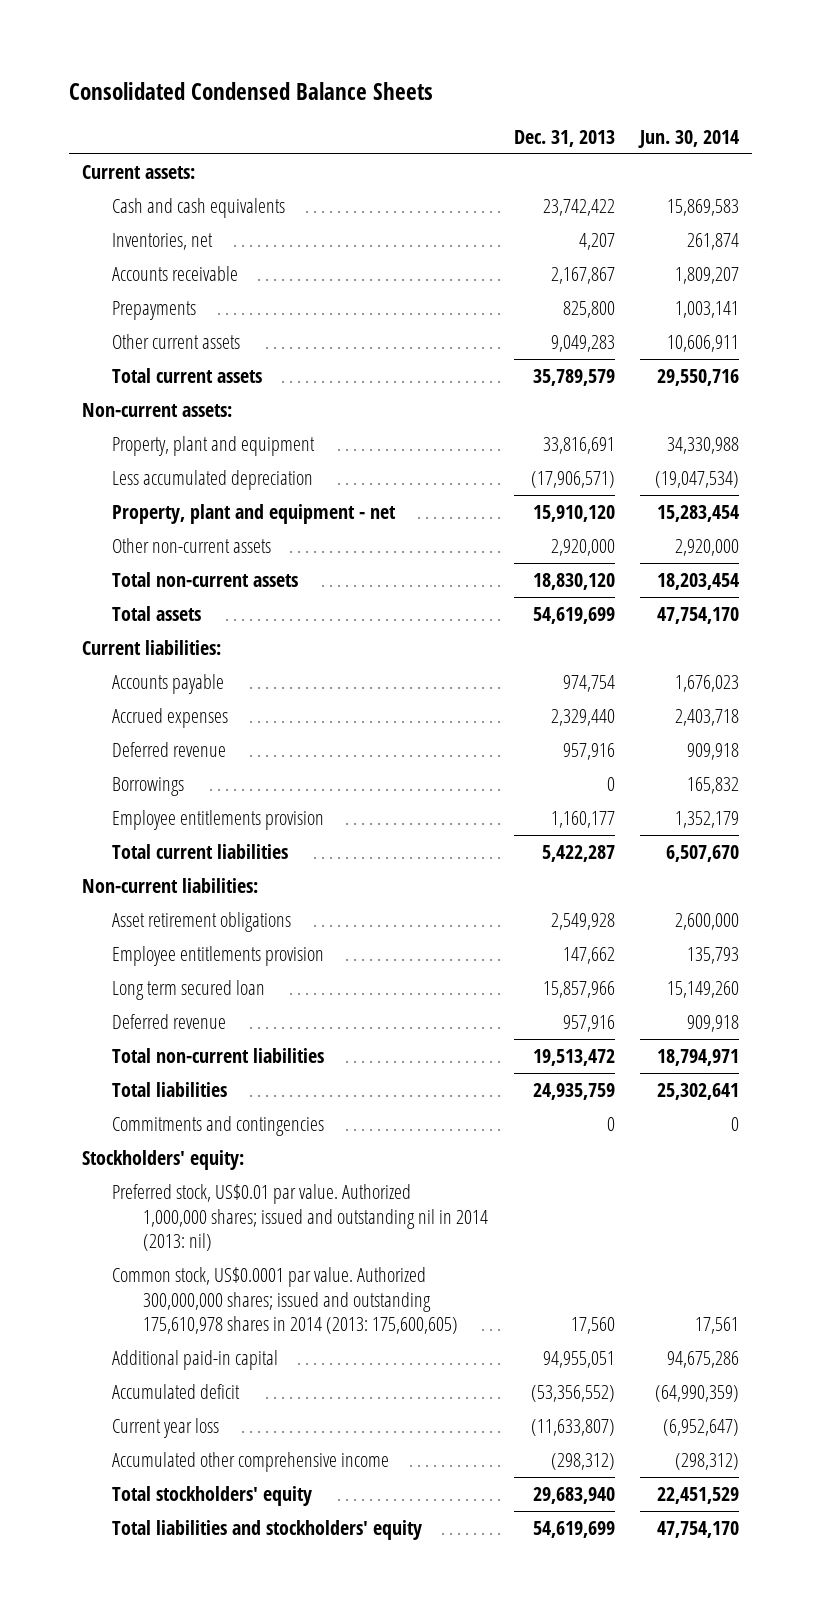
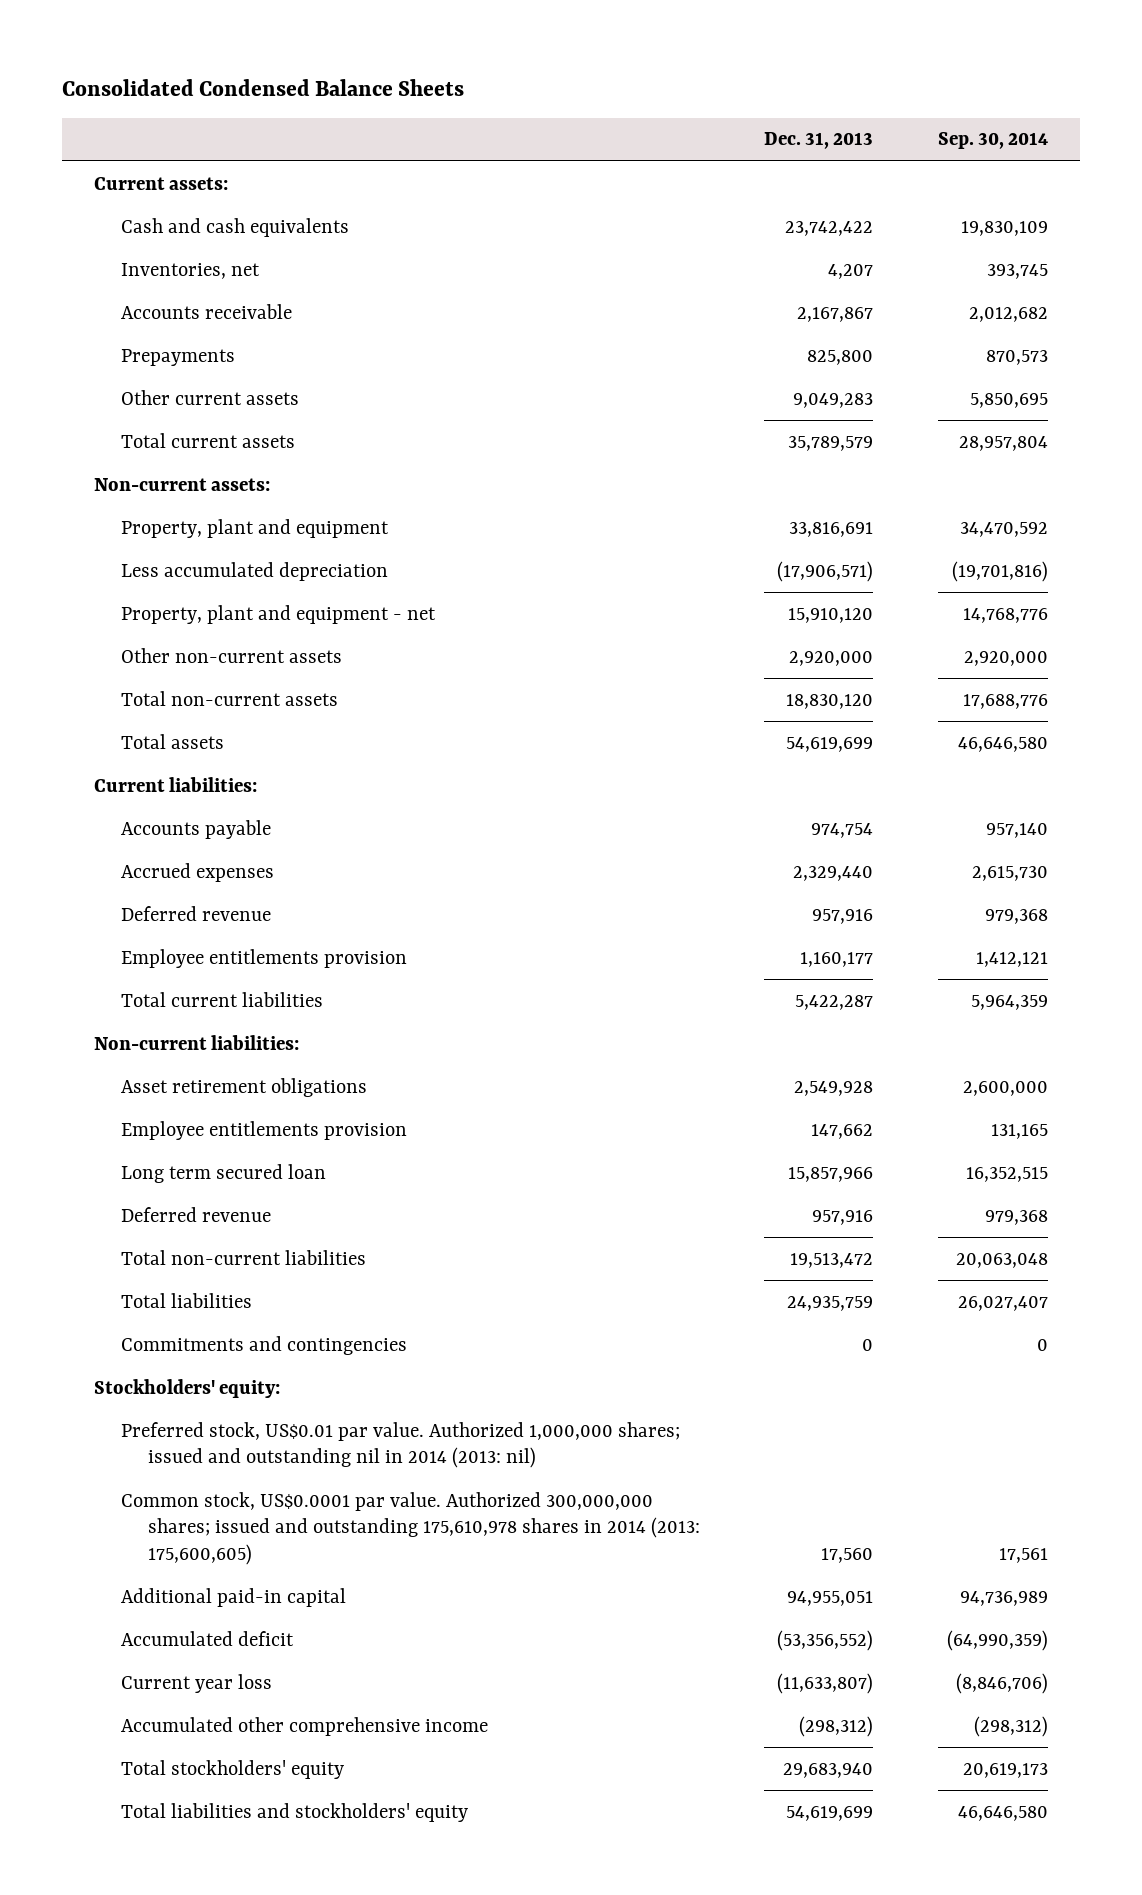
- | Dec. 31, 2013 | Jun. 30, 2014
+ | Dec. 31, 2013 | Sep. 30, 2014
- Borrowings | 0 | 165,832

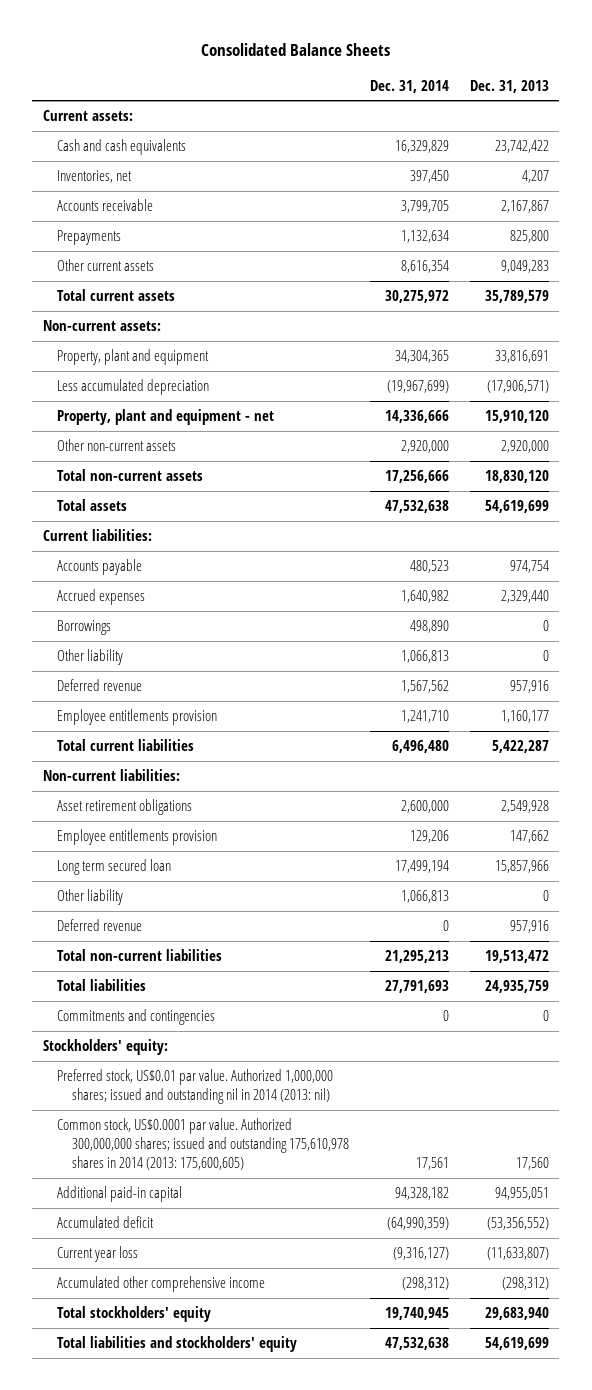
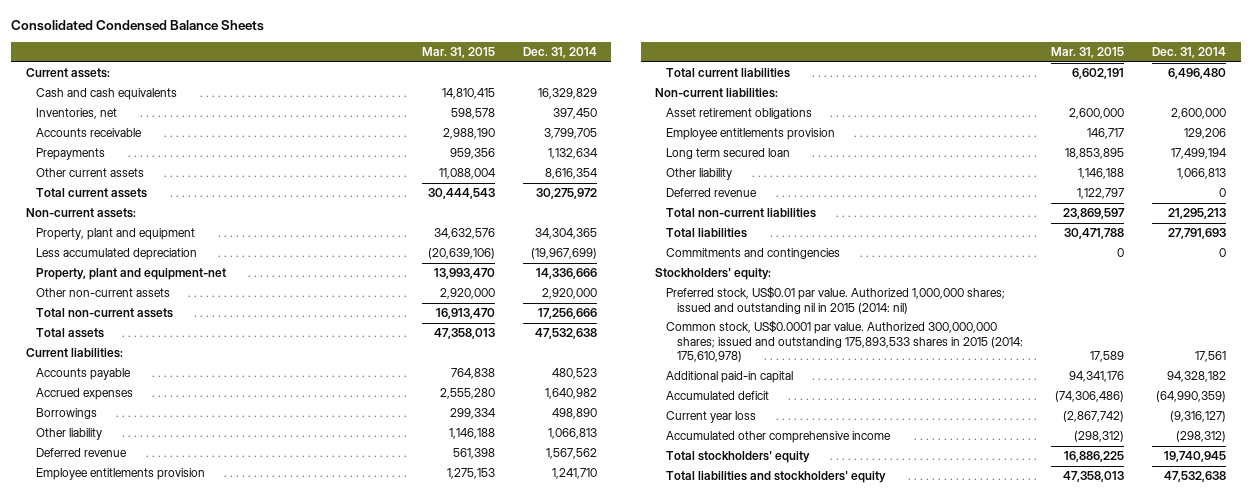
- Consolidated Balance Sheets
+ Consolidated Condensed Balance Sheets
- | Dec. 31, 2014 | Dec. 31, 2013
+ | Mar. 31, 2015 | Dec. 31, 2014
- Property, plant and equipment - net | 14,336,666 | 15,910,120
+ Property, plant and equipment-net | 13,993,470 | 14,336,666
- Preferred stock, US$0.01 par value. Authorized 1,000,000 shares; issued and outstanding nil in 2014 (2013: nil)
- Common stock, US$0.0001 par value. Authorized 300,000,000 shares; issued and outstanding 175,610,978 shares in 2014 (2013: 175,600,605) | 17,561 | 17,560
+ Preferred stock, US$0.01 par value. Authorized 1,000,000 shares; issued and outstanding nil in 2015 (2014: nil)
+ Common stock, US$0.0001 par value. Authorized 300,000,000 shares; issued and outstanding 175,893,533 shares in 2015 (2014: 175,610,978) | 17,589 | 17,561

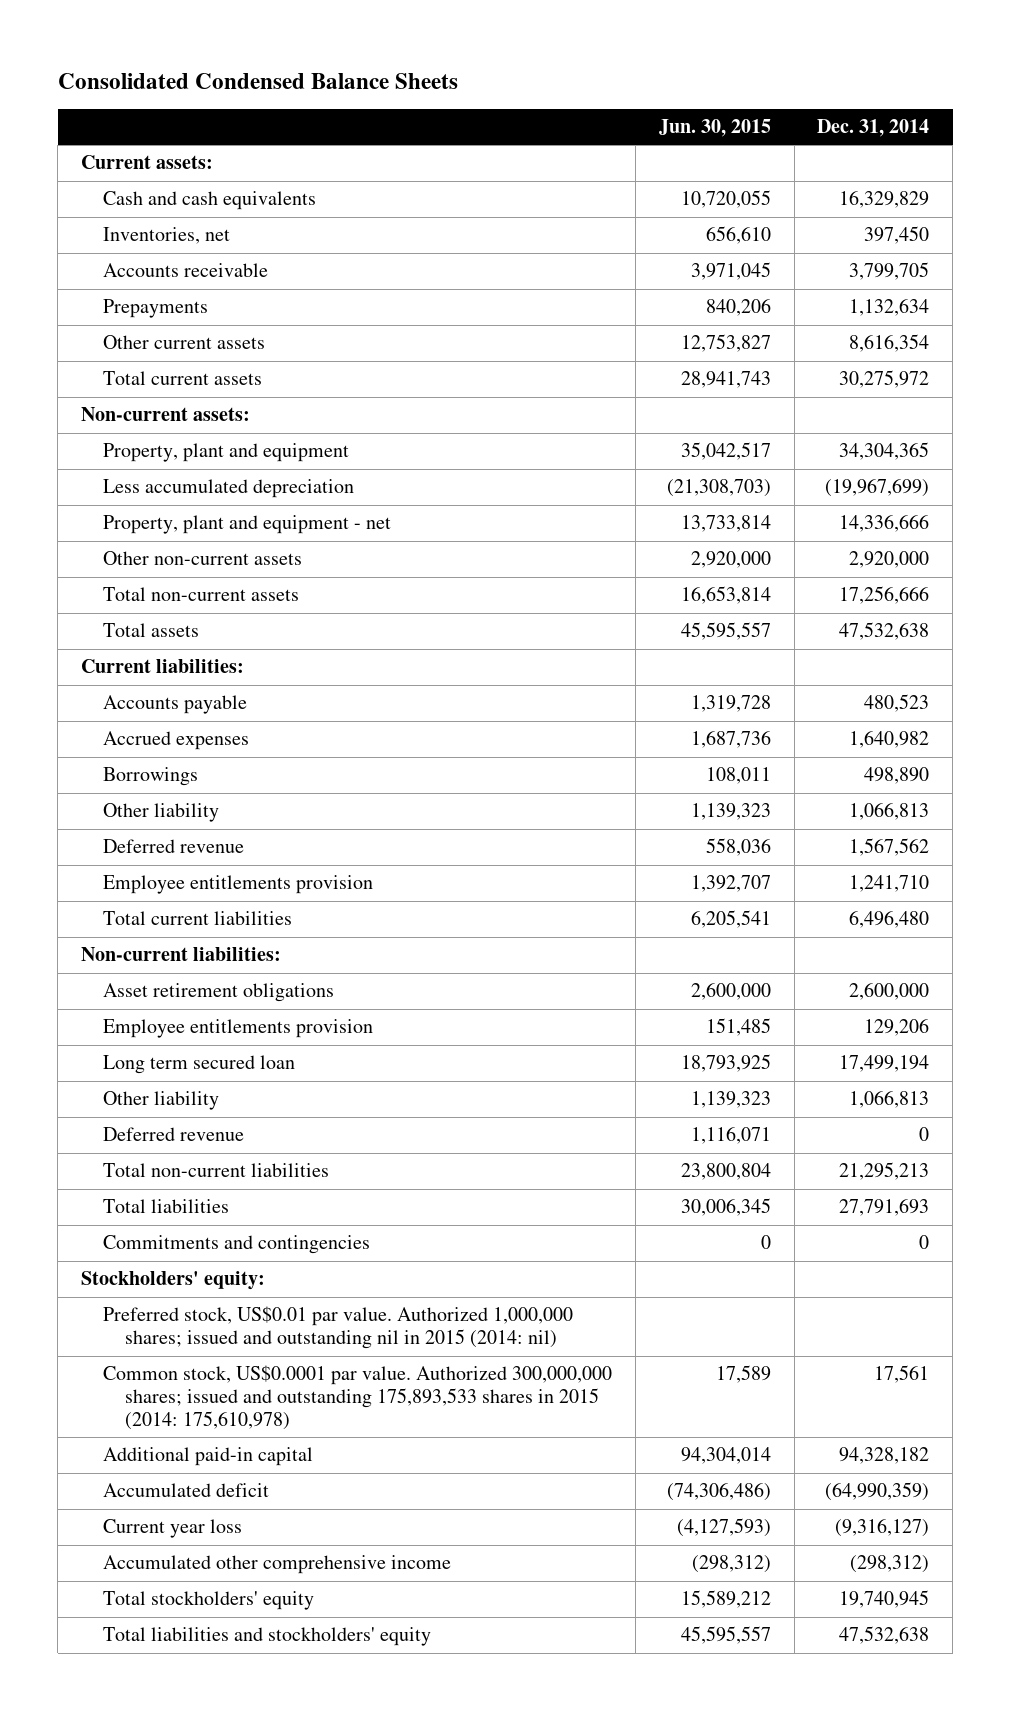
- | Mar. 31, 2015 | Dec. 31, 2014
+ | Jun. 30, 2015 | Dec. 31, 2014
- Property, plant and equipment-net | 13,993,470 | 14,336,666
+ Property, plant and equipment - net | 13,733,814 | 14,336,666

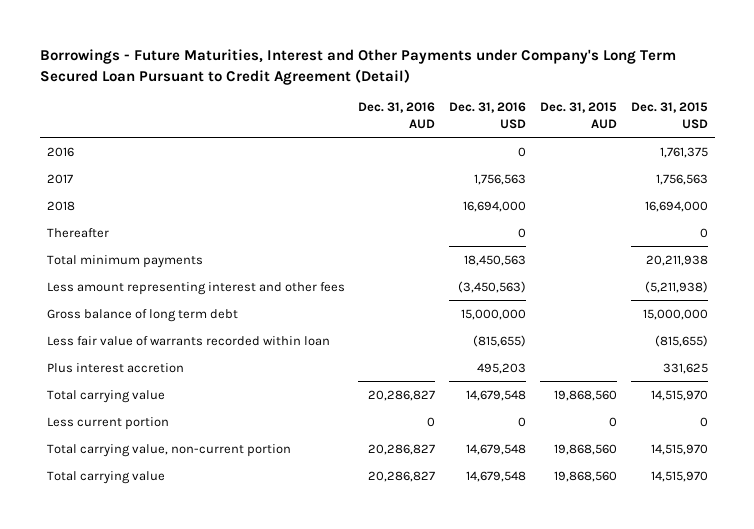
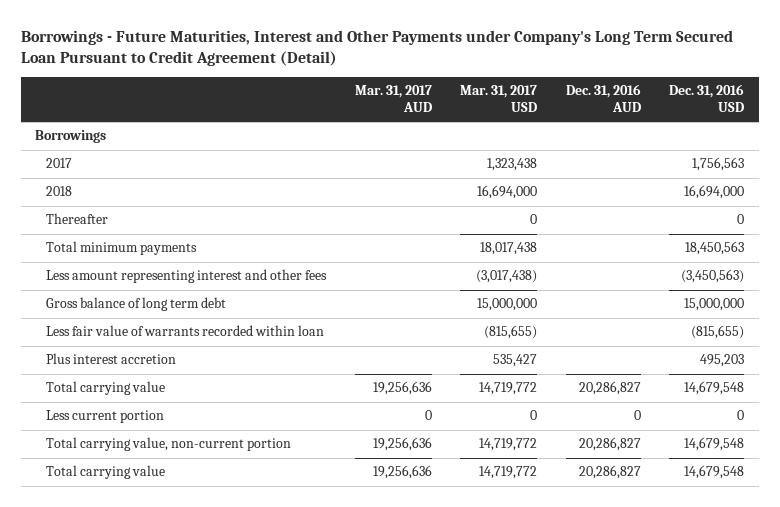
- | Dec. 31, 2016 AUD | Dec. 31, 2016 USD | Dec. 31, 2015 AUD | Dec. 31, 2015 USD
+ | Mar. 31, 2017 AUD | Mar. 31, 2017 USD | Dec. 31, 2016 AUD | Dec. 31, 2016 USD
- 2016 | | 0 | | 1,761,375
+ Borrowings

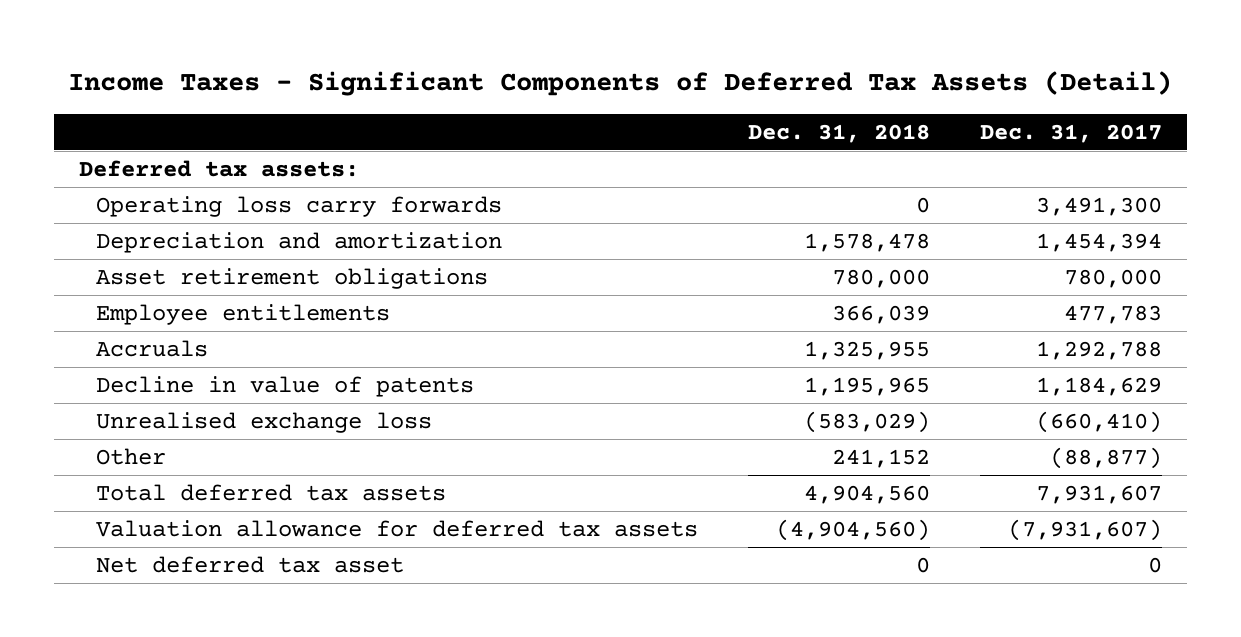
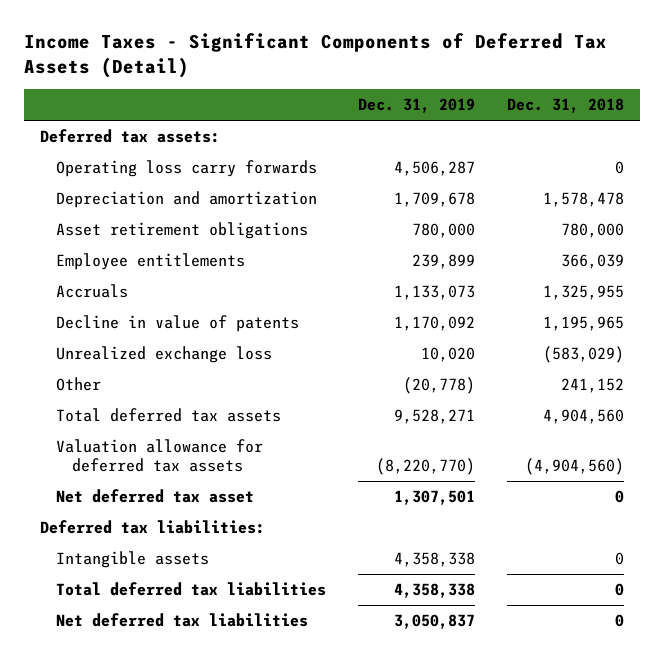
- | Dec. 31, 2018 | Dec. 31, 2017
+ | Dec. 31, 2019 | Dec. 31, 2018
- Unrealised exchange loss | (583,029) | (660,410)
+ Unrealized exchange loss | 10,020 | (583,029)
+ Deferred tax liabilities:
+ Intangible assets | 4,358,338 | 0
+ Total deferred tax liabilities | 4,358,338 | 0
+ Net deferred tax liabilities | 3,050,837 | 0

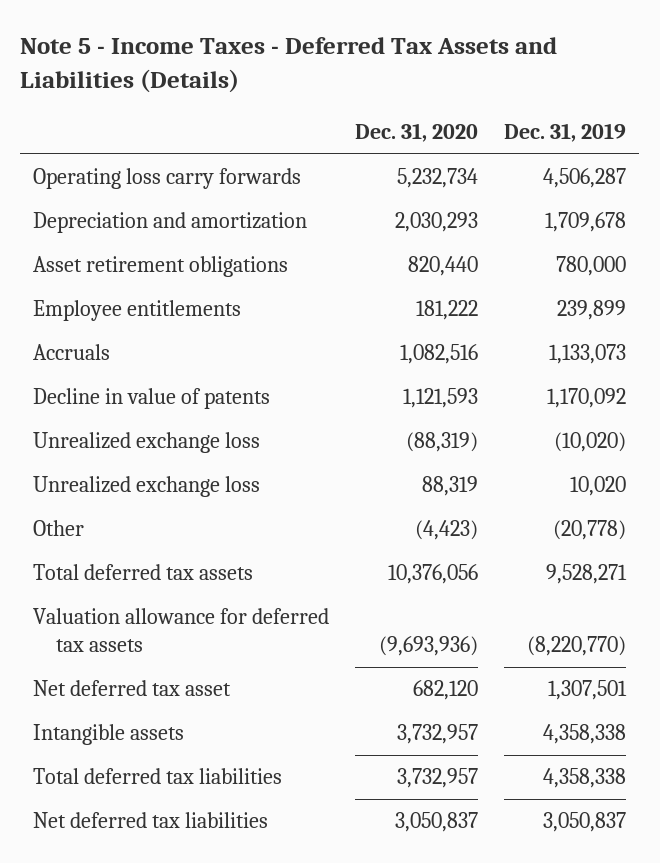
- Income Taxes - Significant Components of Deferred Tax Assets (Detail)
+ Note 5 - Income Taxes - Deferred Tax Assets and Liabilities (Details)
- | Dec. 31, 2019 | Dec. 31, 2018
+ | Dec. 31, 2020 | Dec. 31, 2019
- Deferred tax assets:
+ Unrealized exchange loss | (88,319) | (10,020)
- Deferred tax liabilities:

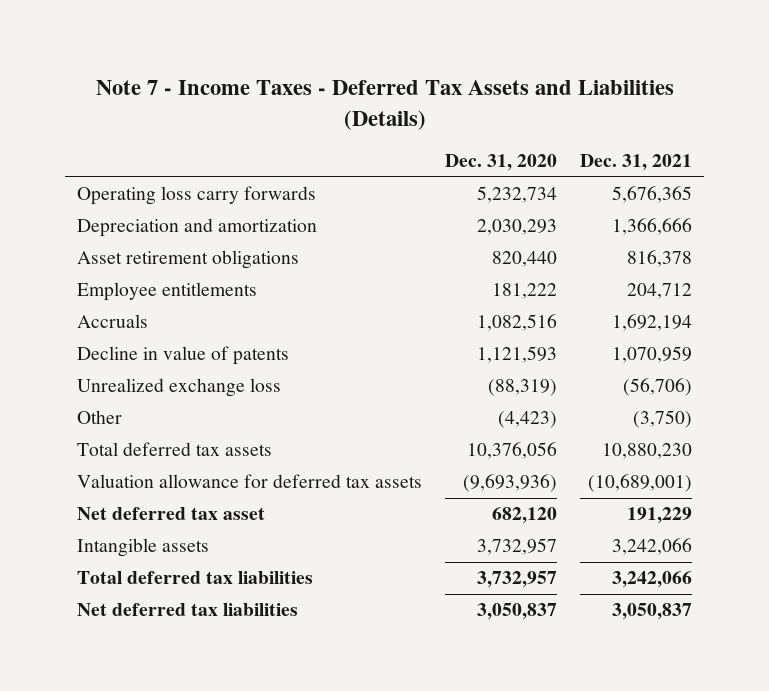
- Note 5 - Income Taxes - Deferred Tax Assets and Liabilities (Details)
+ Note 7 - Income Taxes - Deferred Tax Assets and Liabilities (Details)
- | Dec. 31, 2020 | Dec. 31, 2019
+ | Dec. 31, 2020 | Dec. 31, 2021
- Unrealized exchange loss | 88,319 | 10,020

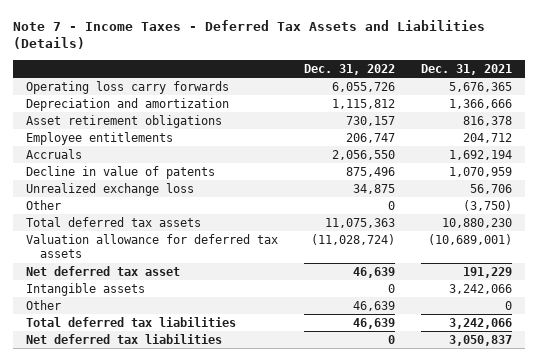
- | Dec. 31, 2020 | Dec. 31, 2021
+ | Dec. 31, 2022 | Dec. 31, 2021
- Unrealized exchange loss | (88,319) | (56,706)
+ Unrealized exchange loss | 34,875 | 56,706
+ Other | 46,639 | 0

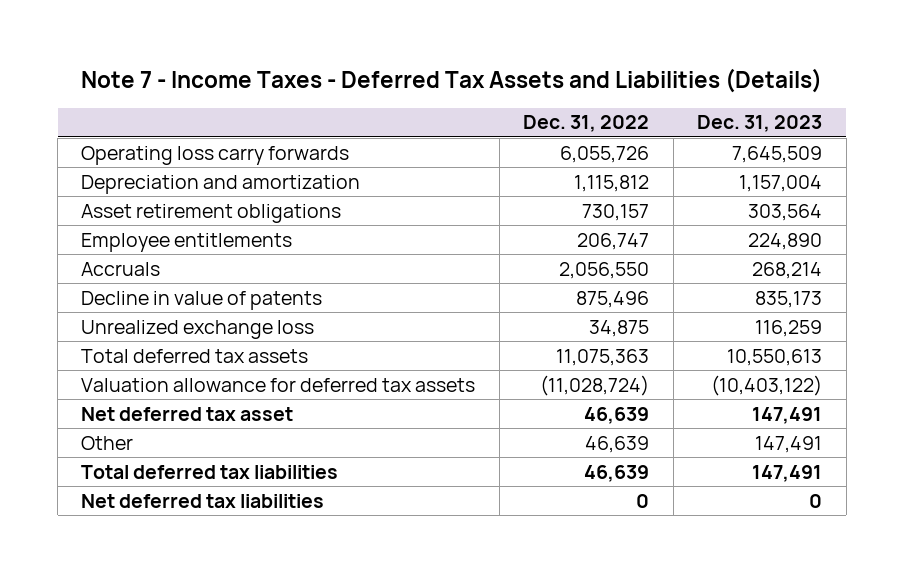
- | Dec. 31, 2022 | Dec. 31, 2021
+ | Dec. 31, 2022 | Dec. 31, 2023
- Other | 0 | (3,750)
- Intangible assets | 0 | 3,242,066

